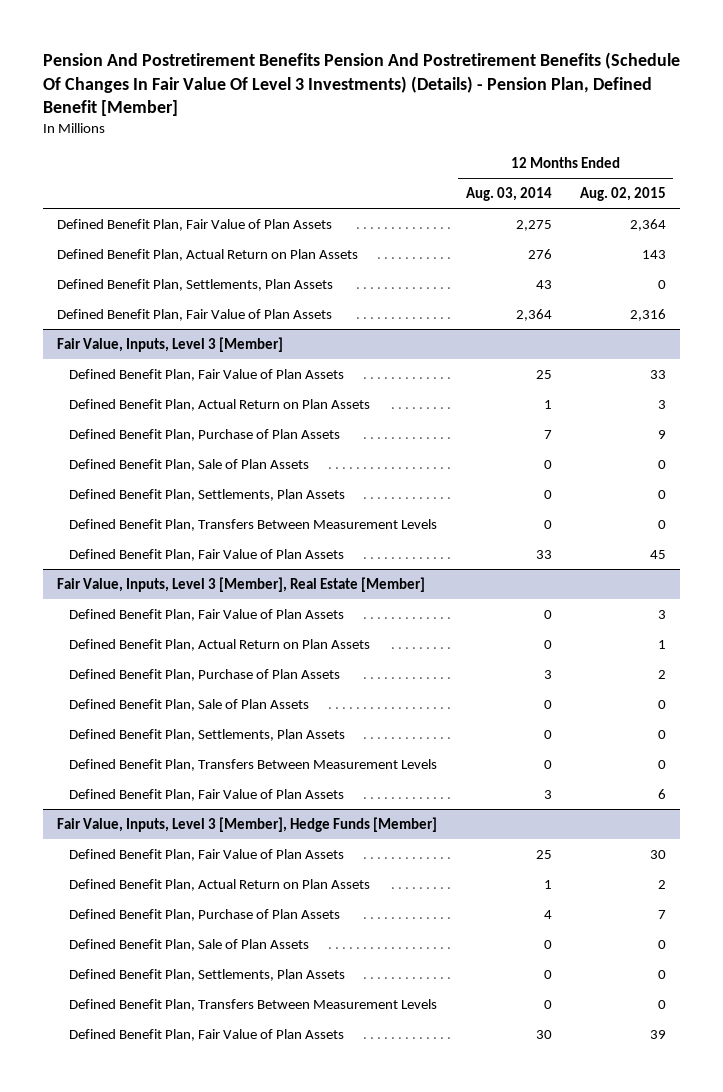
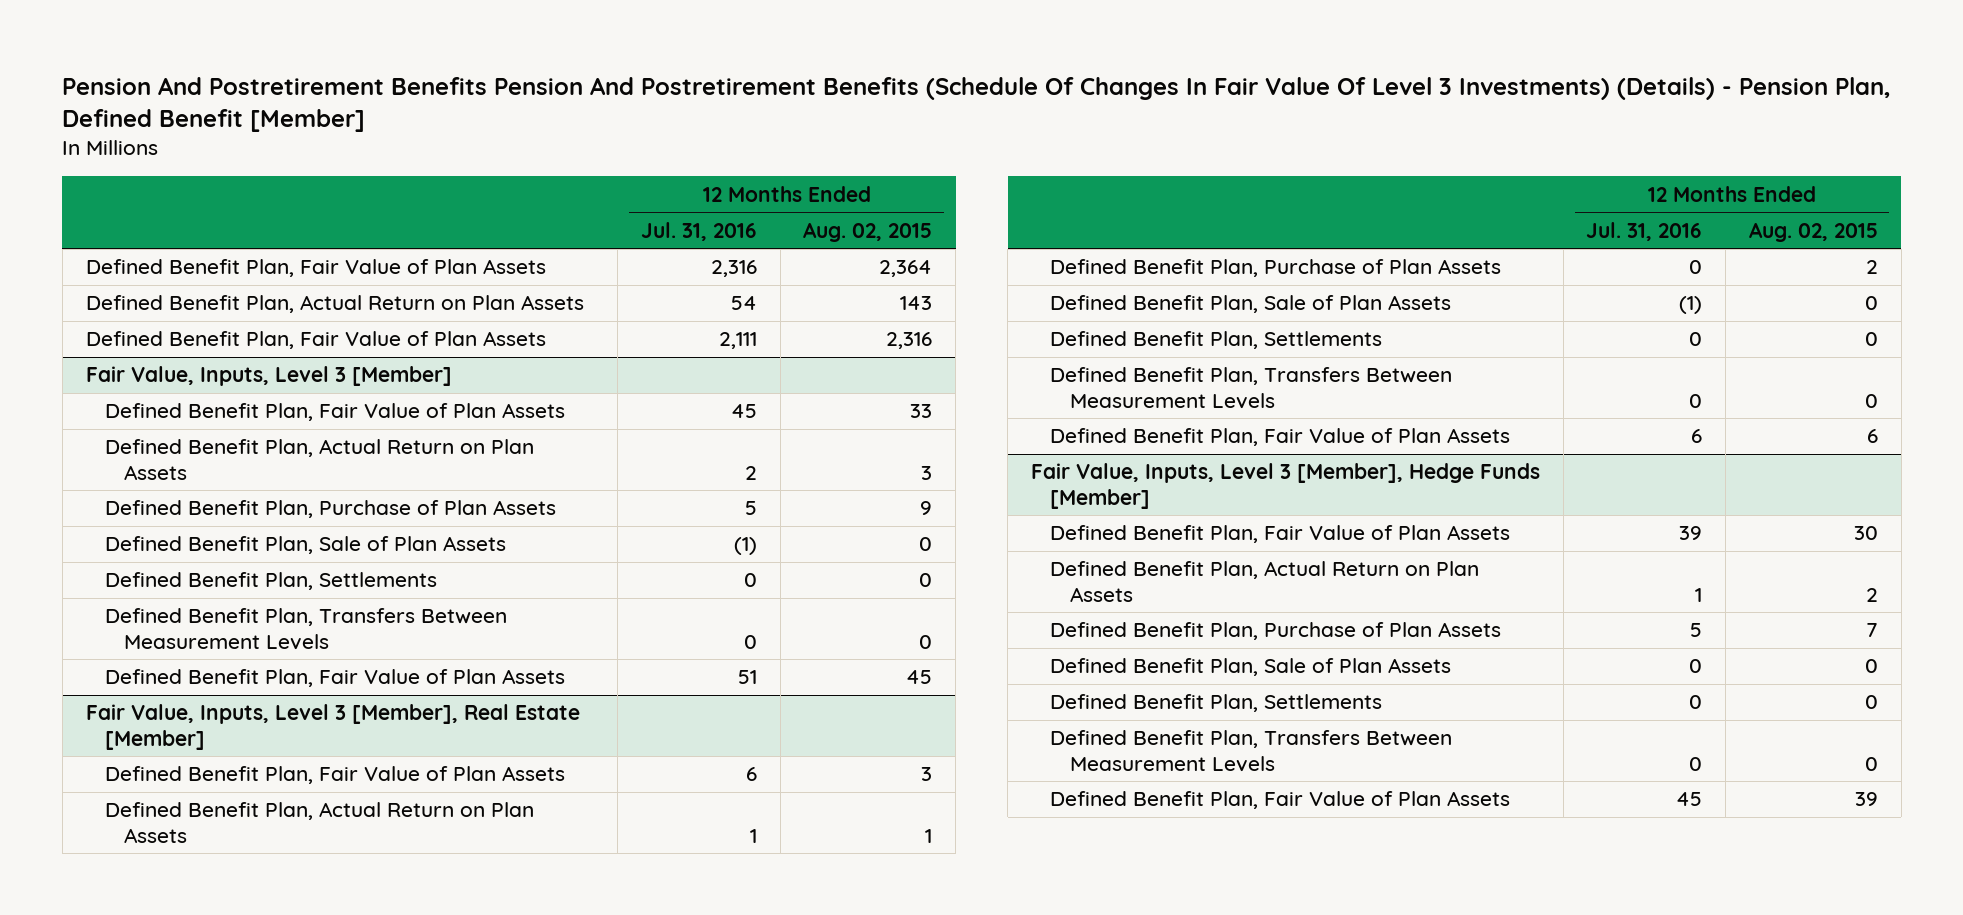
- | 12 Months Ended Aug. 03, 2014 | 12 Months Ended Aug. 02, 2015
+ | 12 Months Ended Jul. 31, 2016 | 12 Months Ended Aug. 02, 2015
- Defined Benefit Plan, Settlements, Plan Assets | 43 | 0
@ Fair Value, Inputs, Level 3 [Member]
- Defined Benefit Plan, Settlements, Plan Assets | 0 | 0
+ Defined Benefit Plan, Settlements | 0 | 0
@ Fair Value, Inputs, Level 3 [Member], Real Estate [Member]
- Defined Benefit Plan, Settlements, Plan Assets | 0 | 0
+ Defined Benefit Plan, Settlements | 0 | 0
@ Fair Value, Inputs, Level 3 [Member], Hedge Funds [Member]
- Defined Benefit Plan, Settlements, Plan Assets | 0 | 0
+ Defined Benefit Plan, Settlements | 0 | 0

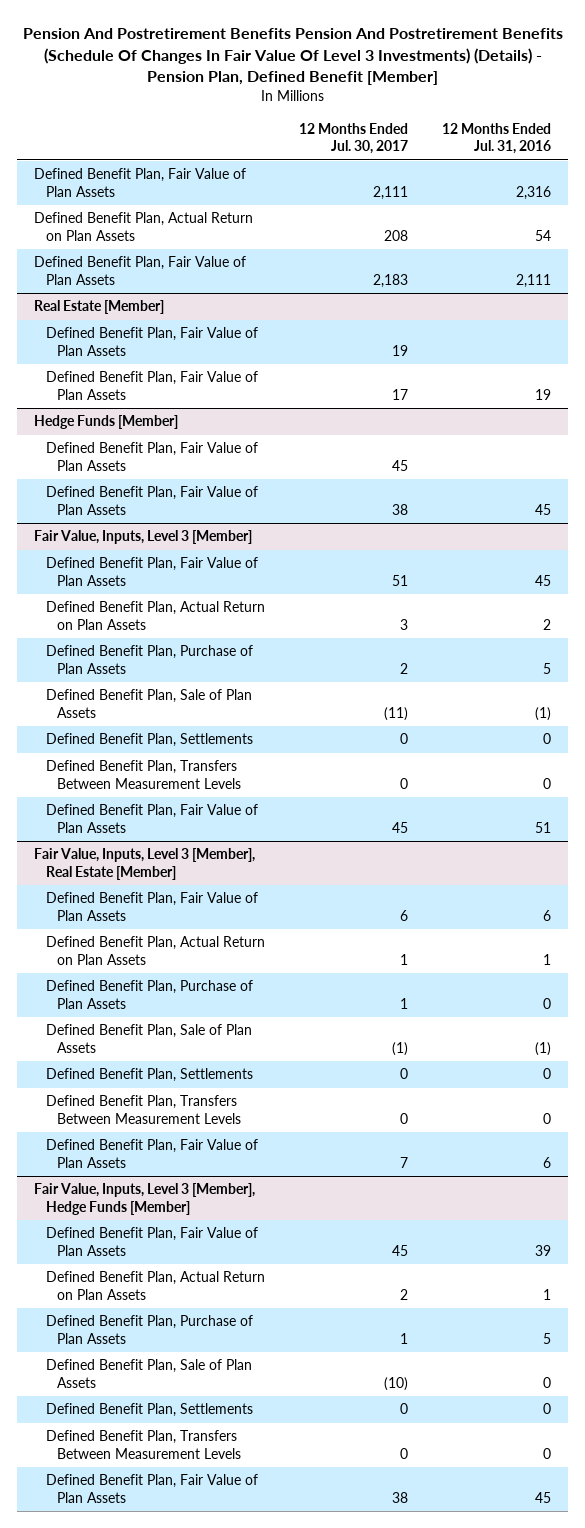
- | 12 Months Ended Jul. 31, 2016 | 12 Months Ended Aug. 02, 2015
+ | 12 Months Ended Jul. 30, 2017 | 12 Months Ended Jul. 31, 2016
+ Real Estate [Member]
+ Defined Benefit Plan, Fair Value of Plan Assets | 19 |
+ Defined Benefit Plan, Fair Value of Plan Assets | 17 | 19
+ Hedge Funds [Member]
+ Defined Benefit Plan, Fair Value of Plan Assets | 45 |
+ Defined Benefit Plan, Fair Value of Plan Assets | 38 | 45

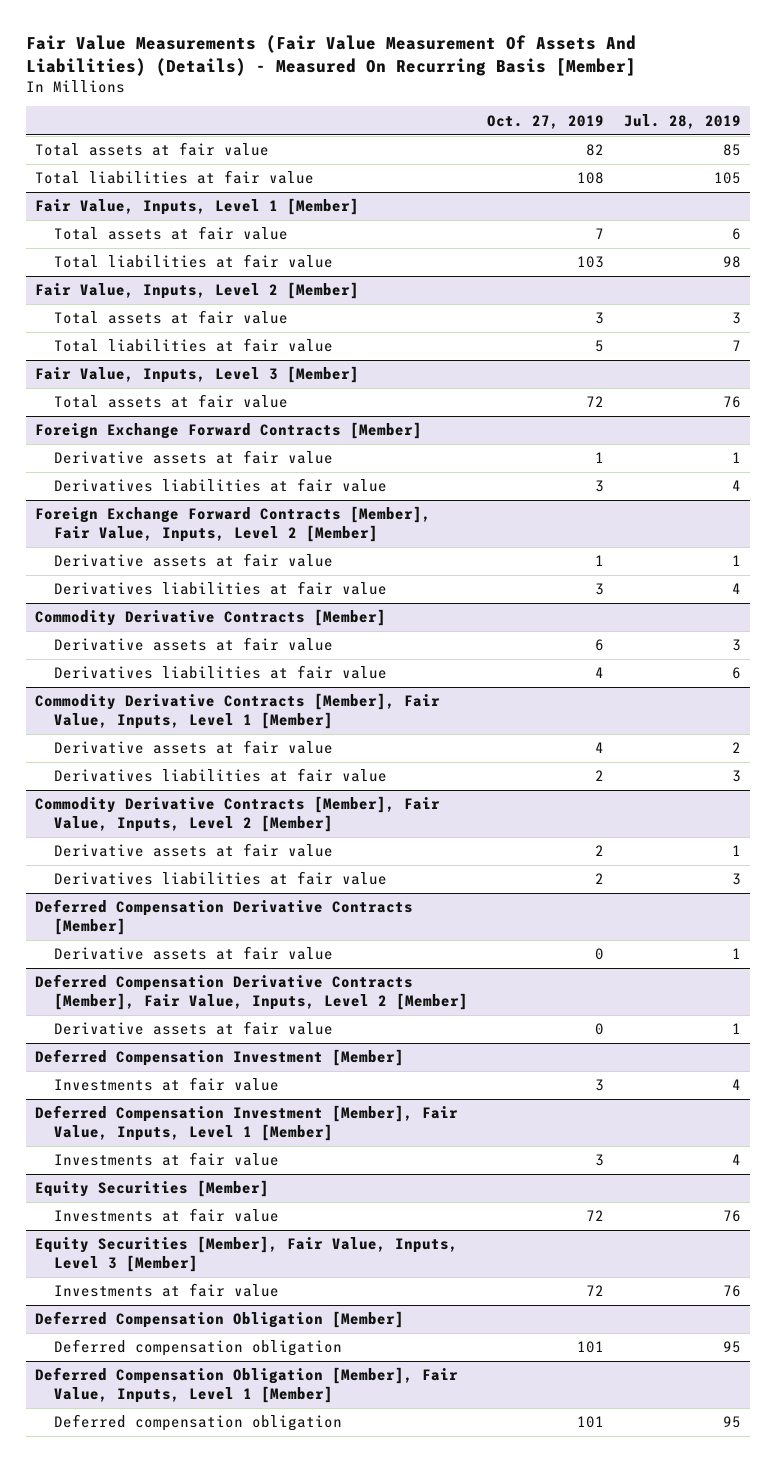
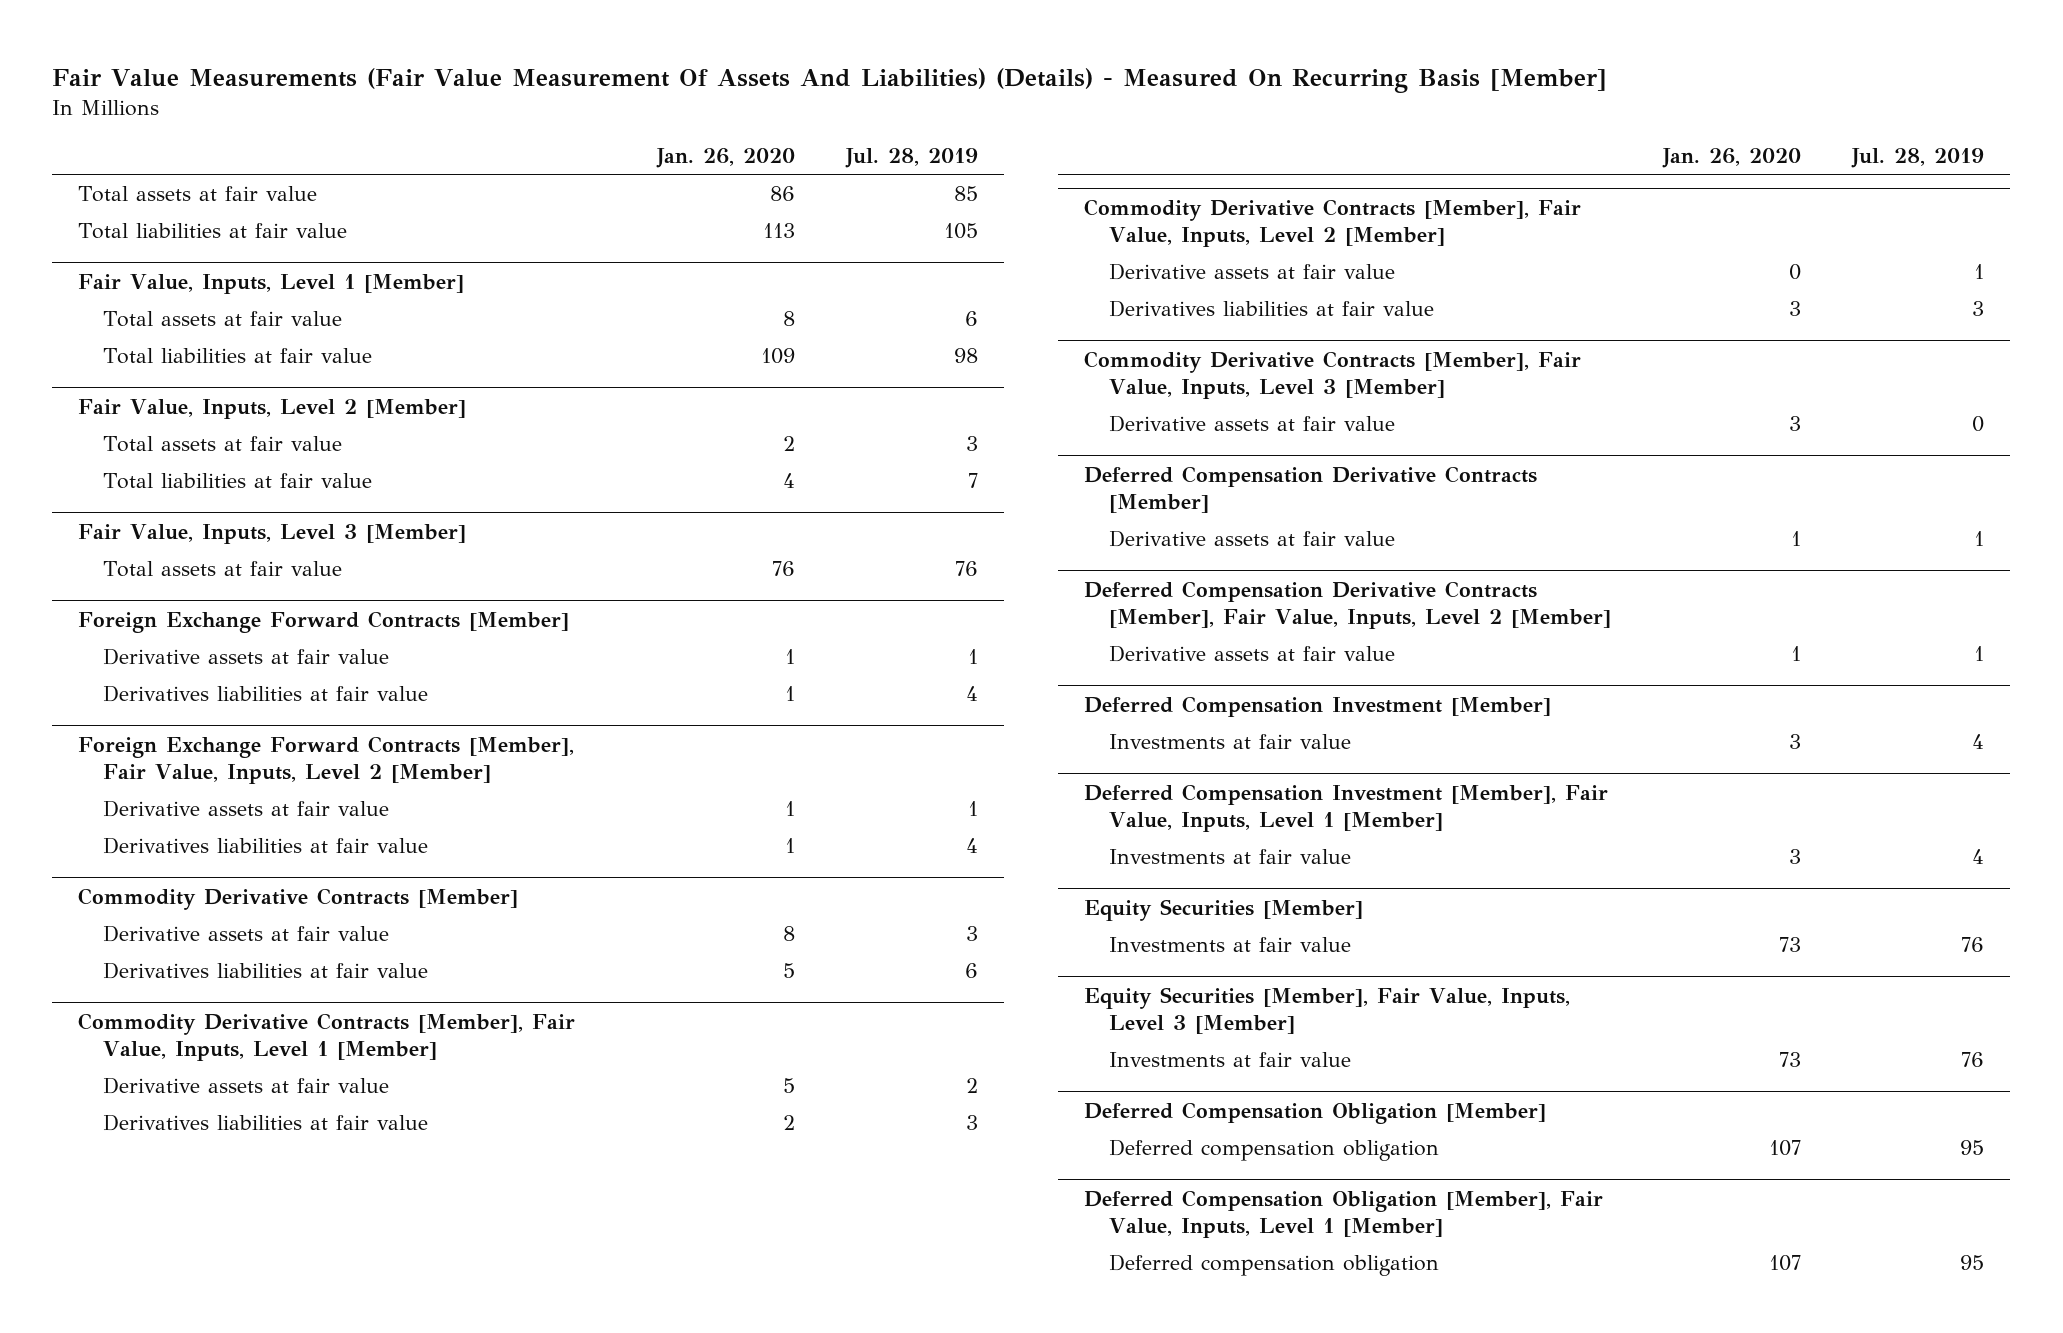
- | Oct. 27, 2019 | Jul. 28, 2019
+ | Jan. 26, 2020 | Jul. 28, 2019
+ Commodity Derivative Contracts [Member], Fair Value, Inputs, Level 3 [Member]
+ Derivative assets at fair value | 3 | 0

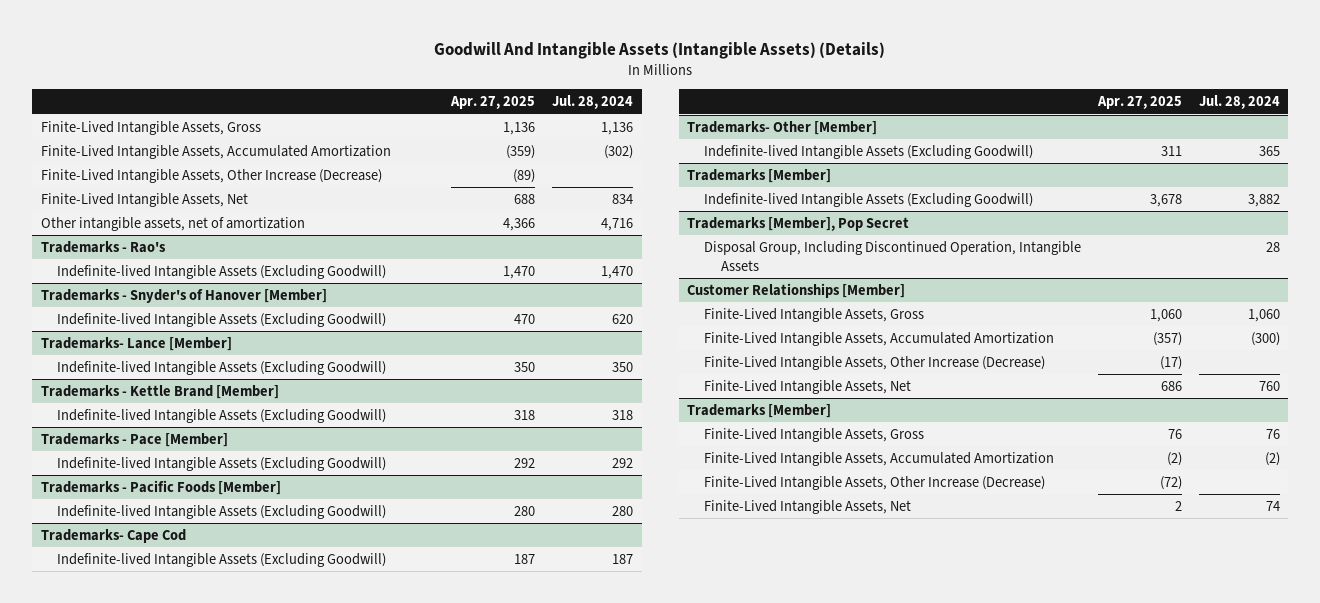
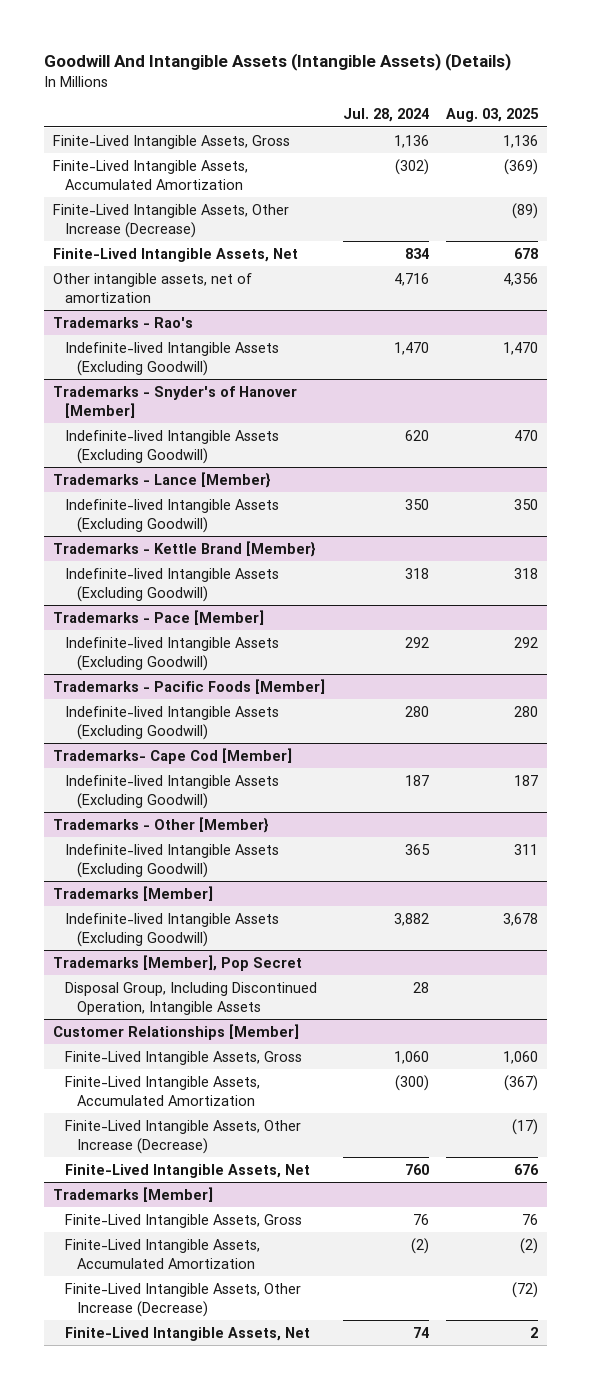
- | Apr. 27, 2025 | Jul. 28, 2024
+ | Jul. 28, 2024 | Aug. 03, 2025
- Trademarks- Lance [Member]
+ Trademarks - Lance [Member}
- Trademarks - Kettle Brand [Member]
+ Trademarks - Kettle Brand [Member}
- Trademarks- Cape Cod
+ Trademarks- Cape Cod [Member]
- Trademarks- Other [Member]
+ Trademarks - Other [Member}

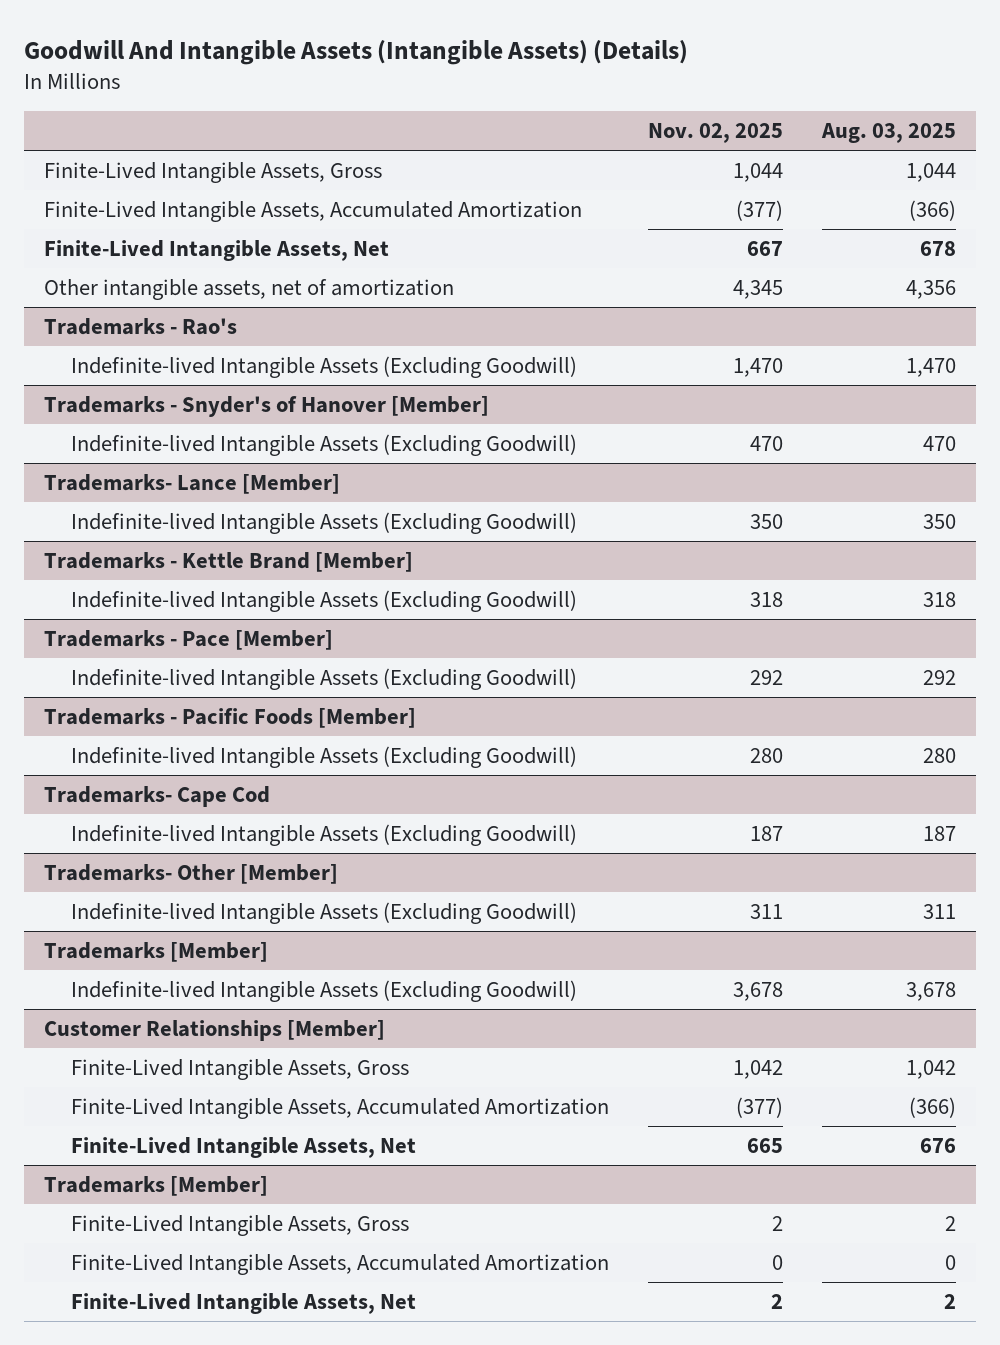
- | Jul. 28, 2024 | Aug. 03, 2025
+ | Nov. 02, 2025 | Aug. 03, 2025
- Finite-Lived Intangible Assets, Gross | 1,136 | 1,136
- Finite-Lived Intangible Assets, Accumulated Amortization | (302) | (369)
- Finite-Lived Intangible Assets, Other Increase (Decrease) | | (89)
+ Finite-Lived Intangible Assets, Gross | 1,044 | 1,044
+ Finite-Lived Intangible Assets, Accumulated Amortization | (377) | (366)
- Trademarks - Lance [Member}
+ Trademarks- Lance [Member]
- Trademarks - Kettle Brand [Member}
+ Trademarks - Kettle Brand [Member]
- Trademarks- Cape Cod [Member]
+ Trademarks- Cape Cod
- Trademarks - Other [Member}
+ Trademarks- Other [Member]
- Trademarks [Member], Pop Secret
- Disposal Group, Including Discontinued Operation, Intangible Assets | 28 |
@ Customer Relationships [Member]
- Finite-Lived Intangible Assets, Gross | 1,060 | 1,060
- Finite-Lived Intangible Assets, Accumulated Amortization | (300) | (367)
- Finite-Lived Intangible Assets, Other Increase (Decrease) | | (17)
+ Finite-Lived Intangible Assets, Gross | 1,042 | 1,042
+ Finite-Lived Intangible Assets, Accumulated Amortization | (377) | (366)
@ Trademarks [Member]
- Finite-Lived Intangible Assets, Gross | 76 | 76
- Finite-Lived Intangible Assets, Accumulated Amortization | (2) | (2)
- Finite-Lived Intangible Assets, Other Increase (Decrease) | | (72)
+ Finite-Lived Intangible Assets, Gross | 2 | 2
+ Finite-Lived Intangible Assets, Accumulated Amortization | 0 | 0

